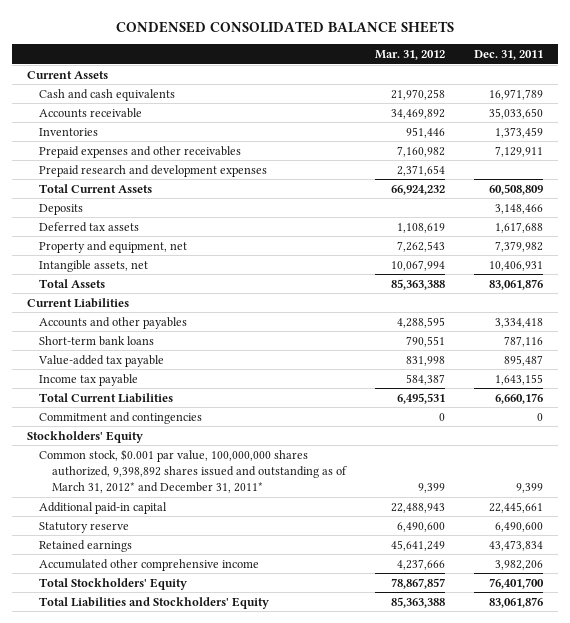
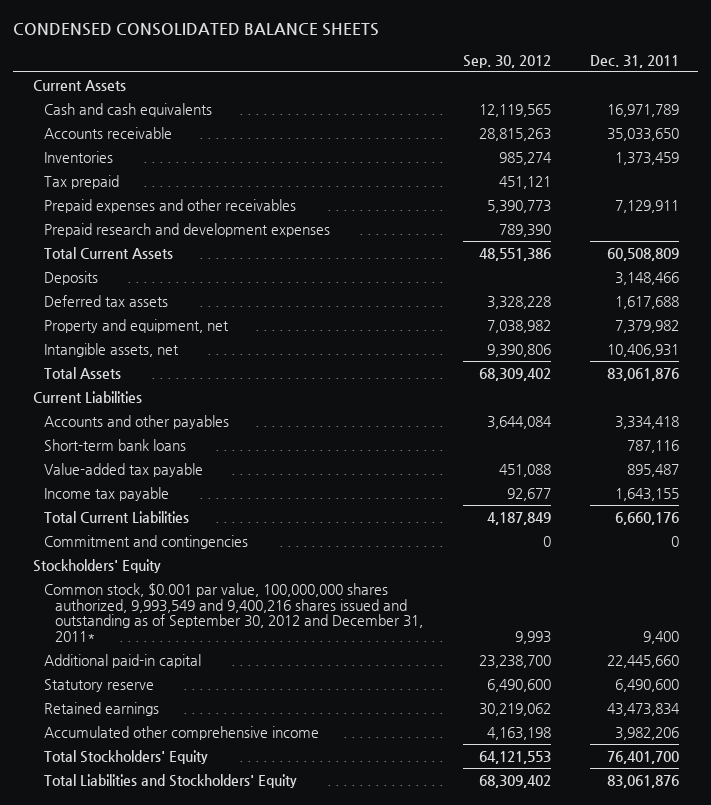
- | Mar. 31, 2012 | Dec. 31, 2011
+ | Sep. 30, 2012 | Dec. 31, 2011
+ Tax prepaid | 451,121 |
- Common stock, $0.001 par value, 100,000,000 shares authorized, 9,398,892 shares issued and outstanding as of March 31, 2012* and December 31, 2011* | 9,399 | 9,399
- Additional paid-in capital | 22,488,943 | 22,445,661
+ Common stock, $0.001 par value, 100,000,000 shares authorized, 9,993,549 and 9,400,216 shares issued and outstanding as of September 30, 2012 and December 31, 2011* | 9,993 | 9,400
+ Additional paid-in capital | 23,238,700 | 22,445,660

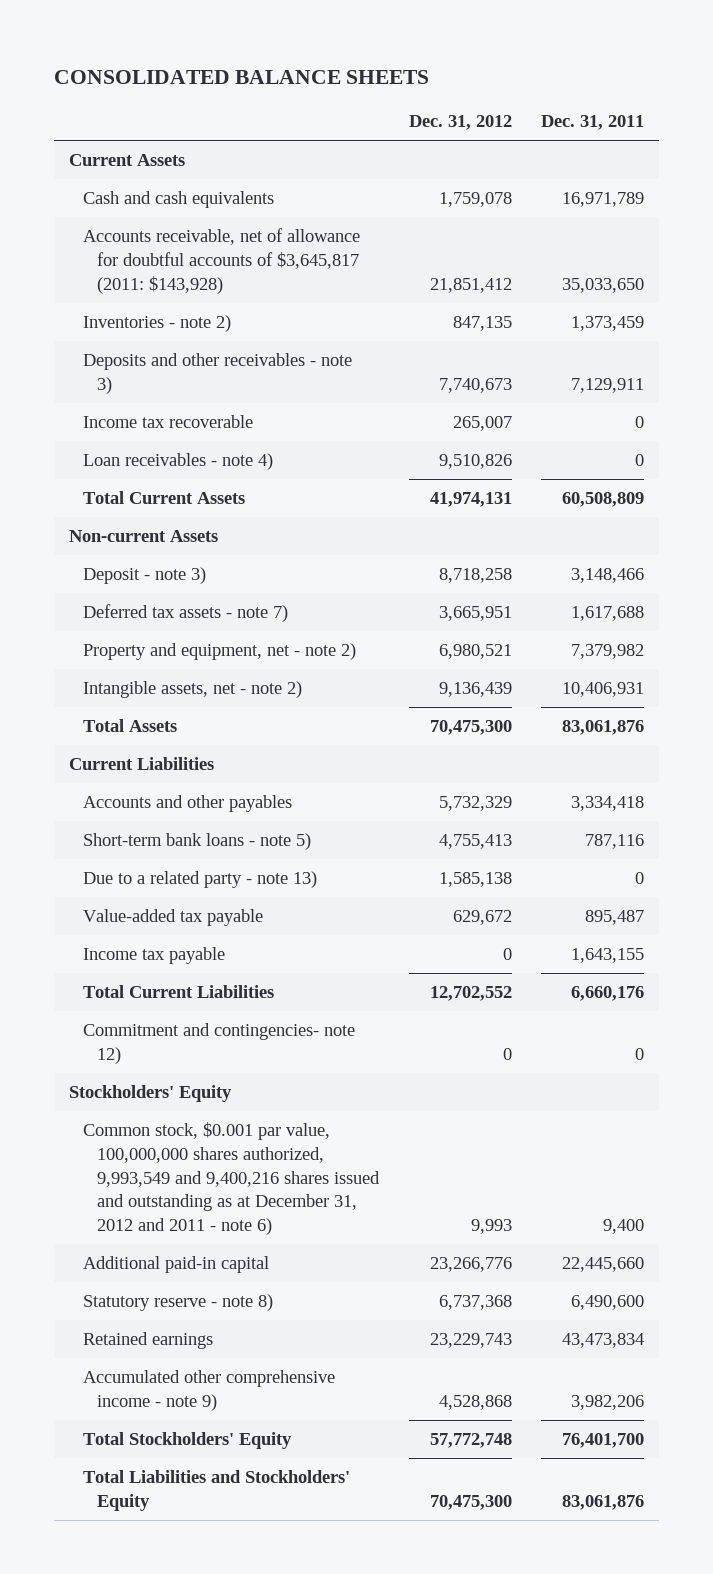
- CONDENSED CONSOLIDATED BALANCE SHEETS
+ CONSOLIDATED BALANCE SHEETS
- | Sep. 30, 2012 | Dec. 31, 2011
+ | Dec. 31, 2012 | Dec. 31, 2011
- Accounts receivable | 28,815,263 | 35,033,650
- Inventories | 985,274 | 1,373,459
- Tax prepaid | 451,121 |
- Prepaid expenses and other receivables | 5,390,773 | 7,129,911
- Prepaid research and development expenses | 789,390 |
+ Accounts receivable, net of allowance for doubtful accounts of $3,645,817 (2011: $143,928) | 21,851,412 | 35,033,650
+ Inventories - note 2) | 847,135 | 1,373,459
+ Deposits and other receivables - note 3) | 7,740,673 | 7,129,911
+ Income tax recoverable | 265,007 | 0
+ Loan receivables - note 4) | 9,510,826 | 0
- Deposits | | 3,148,466
- Deferred tax assets | 3,328,228 | 1,617,688
- Property and equipment, net | 7,038,982 | 7,379,982
- Intangible assets, net | 9,390,806 | 10,406,931
+ Non-current Assets
+ Deposit - note 3) | 8,718,258 | 3,148,466
+ Deferred tax assets - note 7) | 3,665,951 | 1,617,688
+ Property and equipment, net - note 2) | 6,980,521 | 7,379,982
+ Intangible assets, net - note 2) | 9,136,439 | 10,406,931
- Short-term bank loans | | 787,116
+ Short-term bank loans - note 5) | 4,755,413 | 787,116
+ Due to a related party - note 13) | 1,585,138 | 0
- Commitment and contingencies | 0 | 0
+ Commitment and contingencies- note 12) | 0 | 0
- Common stock, $0.001 par value, 100,000,000 shares authorized, 9,993,549 and 9,400,216 shares issued and outstanding as of September 30, 2012 and December 31, 2011* | 9,993 | 9,400
+ Common stock, $0.001 par value, 100,000,000 shares authorized, 9,993,549 and 9,400,216 shares issued and outstanding as at December 31, 2012 and 2011 - note 6) | 9,993 | 9,400
- Statutory reserve | 6,490,600 | 6,490,600
+ Statutory reserve - note 8) | 6,737,368 | 6,490,600
- Accumulated other comprehensive income | 4,163,198 | 3,982,206
+ Accumulated other comprehensive income - note 9) | 4,528,868 | 3,982,206

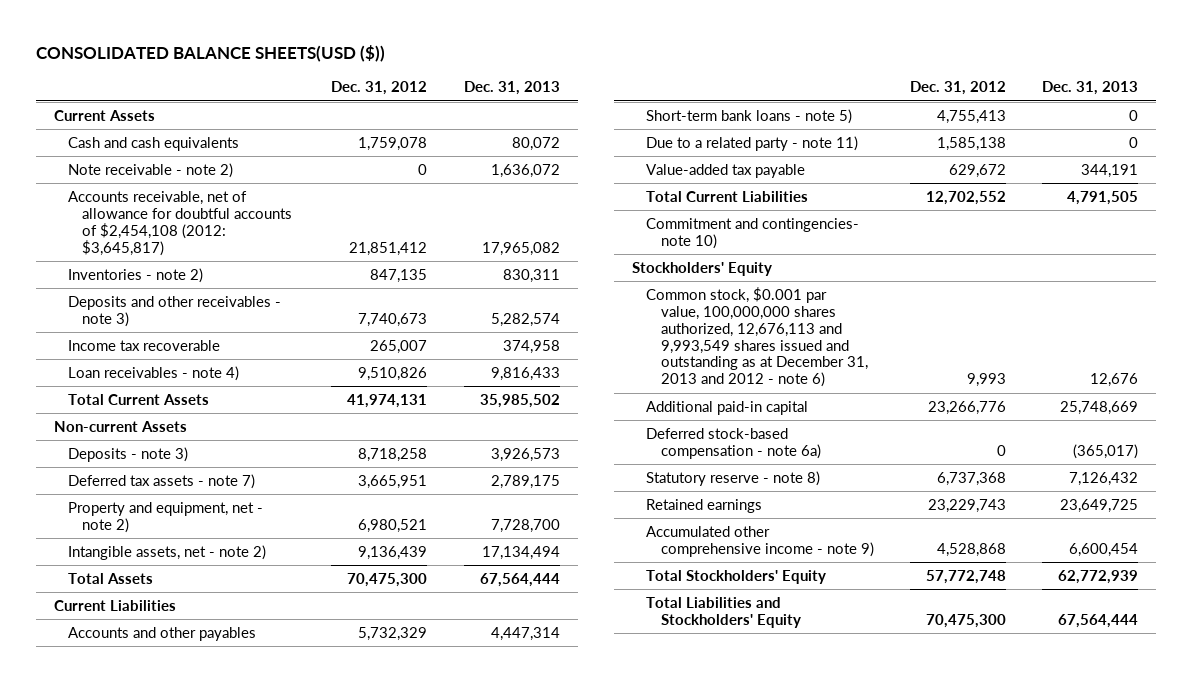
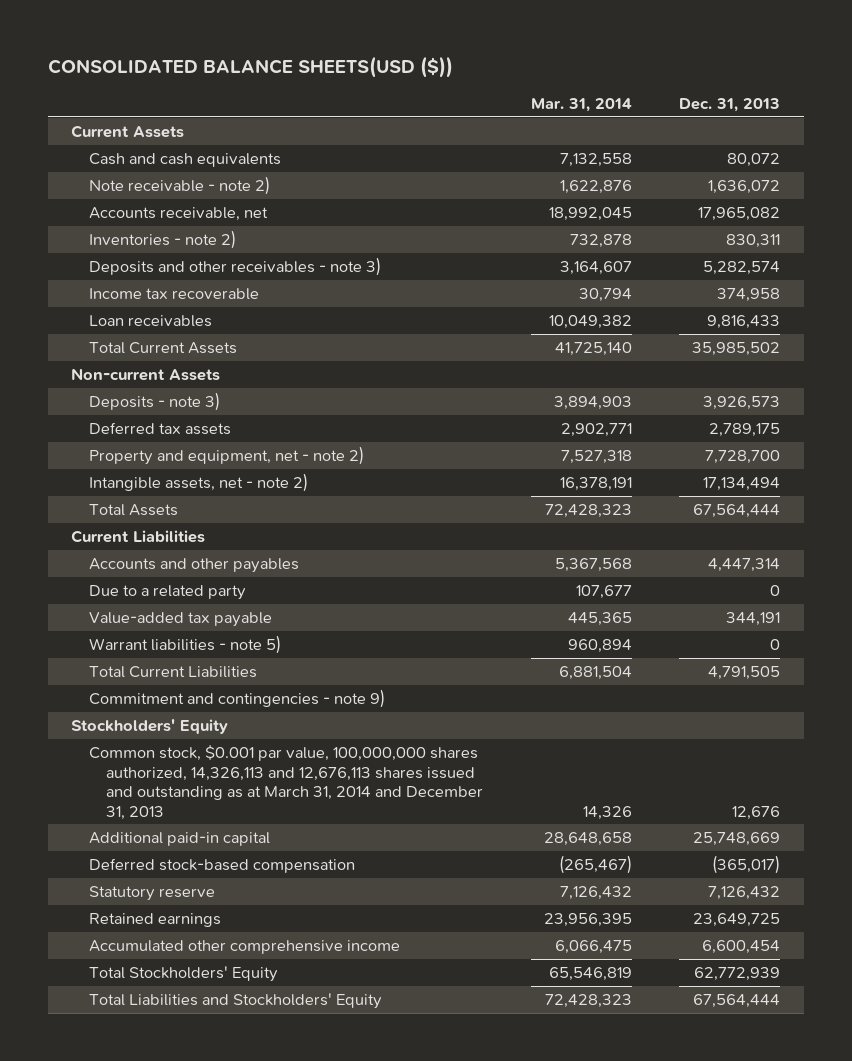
- | Dec. 31, 2012 | Dec. 31, 2013
+ | Mar. 31, 2014 | Dec. 31, 2013
- Accounts receivable, net of allowance for doubtful accounts of $2,454,108 (2012: $3,645,817) | 21,851,412 | 17,965,082
+ Accounts receivable, net | 18,992,045 | 17,965,082
- Loan receivables - note 4) | 9,510,826 | 9,816,433
+ Loan receivables | 10,049,382 | 9,816,433
- Deferred tax assets - note 7) | 3,665,951 | 2,789,175
+ Deferred tax assets | 2,902,771 | 2,789,175
- Short-term bank loans - note 5) | 4,755,413 | 0
- Due to a related party - note 11) | 1,585,138 | 0
+ Due to a related party | 107,677 | 0
+ Warrant liabilities - note 5) | 960,894 | 0
- Commitment and contingencies- note 10)
+ Commitment and contingencies - note 9)
- Common stock, $0.001 par value, 100,000,000 shares authorized, 12,676,113 and 9,993,549 shares issued and outstanding as at December 31, 2013 and 2012 - note 6) | 9,993 | 12,676
+ Common stock, $0.001 par value, 100,000,000 shares authorized, 14,326,113 and 12,676,113 shares issued and outstanding as at March 31, 2014 and December 31, 2013 | 14,326 | 12,676
- Deferred stock-based compensation - note 6a) | 0 | (365,017)
- Statutory reserve - note 8) | 6,737,368 | 7,126,432
+ Deferred stock-based compensation | (265,467) | (365,017)
+ Statutory reserve | 7,126,432 | 7,126,432
- Accumulated other comprehensive income - note 9) | 4,528,868 | 6,600,454
+ Accumulated other comprehensive income | 6,066,475 | 6,600,454

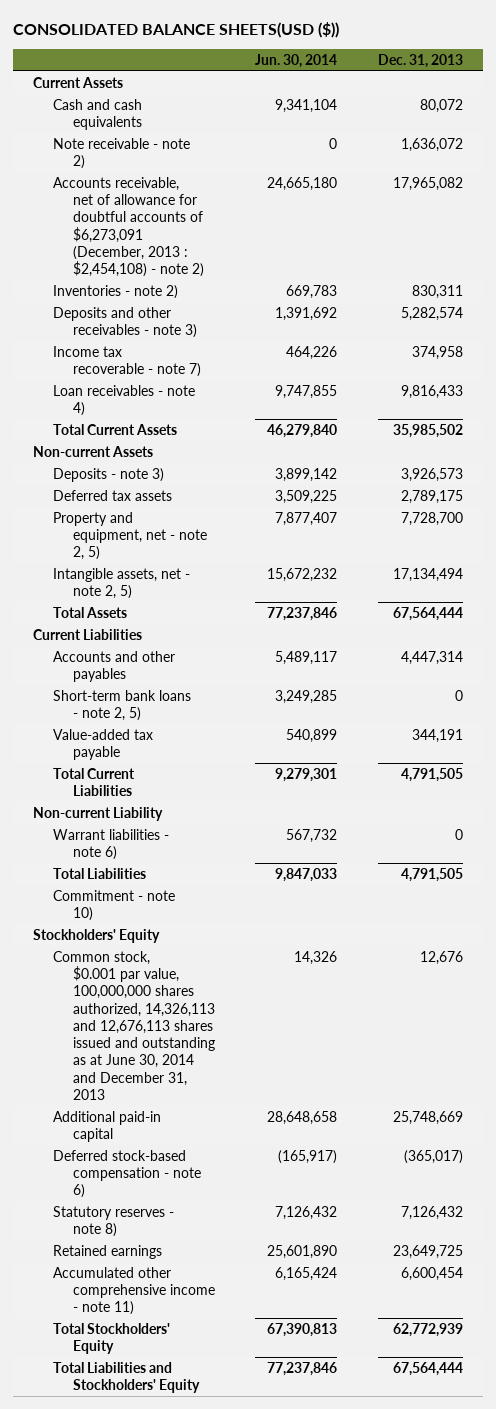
- | Mar. 31, 2014 | Dec. 31, 2013
+ | Jun. 30, 2014 | Dec. 31, 2013
- Accounts receivable, net | 18,992,045 | 17,965,082
+ Accounts receivable, net of allowance for doubtful accounts of $6,273,091 (December, 2013 : $2,454,108) - note 2) | 24,665,180 | 17,965,082
- Income tax recoverable | 30,794 | 374,958
- Loan receivables | 10,049,382 | 9,816,433
+ Income tax recoverable - note 7) | 464,226 | 374,958
+ Loan receivables - note 4) | 9,747,855 | 9,816,433
- Property and equipment, net - note 2) | 7,527,318 | 7,728,700
- Intangible assets, net - note 2) | 16,378,191 | 17,134,494
+ Property and equipment, net - note 2, 5) | 7,877,407 | 7,728,700
+ Intangible assets, net - note 2, 5) | 15,672,232 | 17,134,494
- Due to a related party | 107,677 | 0
+ Short-term bank loans - note 2, 5) | 3,249,285 | 0
- Warrant liabilities - note 5) | 960,894 | 0
- Commitment and contingencies - note 9)
+ Non-current Liability
+ Warrant liabilities - note 6) | 567,732 | 0
+ Total Liabilities | 9,847,033 | 4,791,505
+ Commitment - note 10)
- Common stock, $0.001 par value, 100,000,000 shares authorized, 14,326,113 and 12,676,113 shares issued and outstanding as at March 31, 2014 and December 31, 2013 | 14,326 | 12,676
+ Common stock, $0.001 par value, 100,000,000 shares authorized, 14,326,113 and 12,676,113 shares issued and outstanding as at June 30, 2014 and December 31, 2013 | 14,326 | 12,676
- Deferred stock-based compensation | (265,467) | (365,017)
- Statutory reserve | 7,126,432 | 7,126,432
+ Deferred stock-based compensation - note 6) | (165,917) | (365,017)
+ Statutory reserves - note 8) | 7,126,432 | 7,126,432
- Accumulated other comprehensive income | 6,066,475 | 6,600,454
+ Accumulated other comprehensive income - note 11) | 6,165,424 | 6,600,454

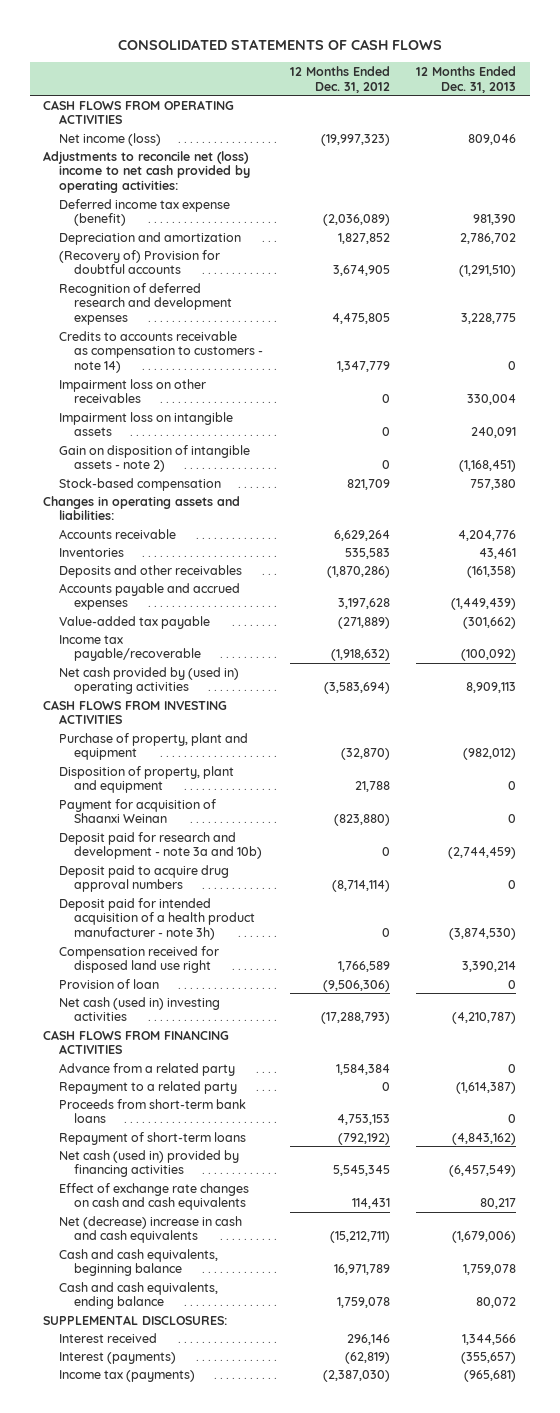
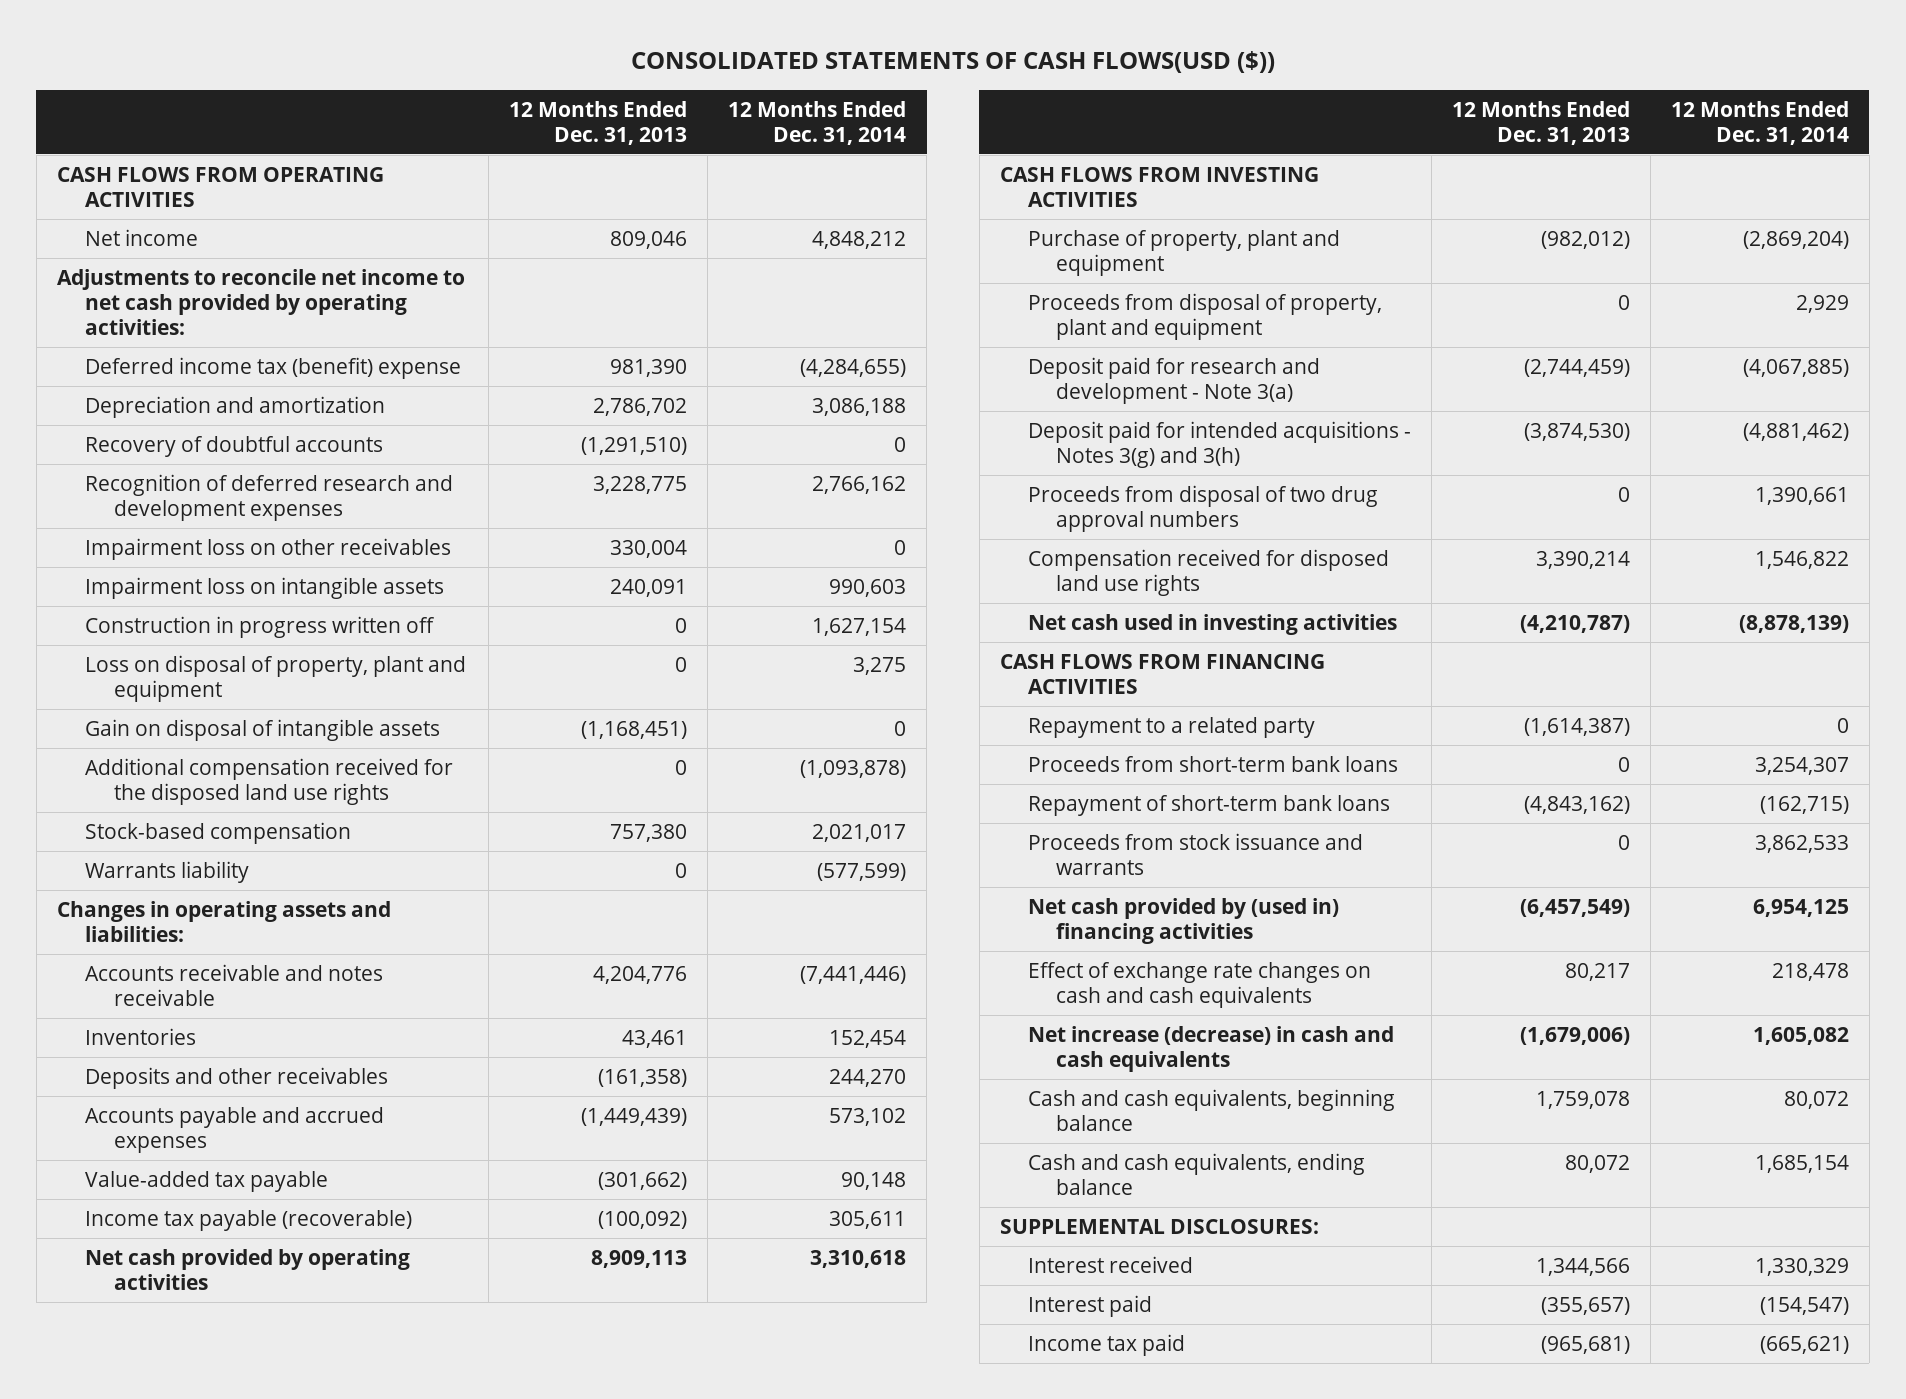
- CONSOLIDATED STATEMENTS OF CASH FLOWS
+ CONSOLIDATED STATEMENTS OF CASH FLOWS(USD ($))
- | 12 Months Ended Dec. 31, 2012 | 12 Months Ended Dec. 31, 2013
+ | 12 Months Ended Dec. 31, 2013 | 12 Months Ended Dec. 31, 2014
- Net income (loss) | (19,997,323) | 809,046
- Adjustments to reconcile net (loss) income to net cash provided by operating activities:
- Deferred income tax expense (benefit) | (2,036,089) | 981,390
+ Net income | 809,046 | 4,848,212
+ Adjustments to reconcile net income to net cash provided by operating activities:
+ Deferred income tax (benefit) expense | 981,390 | (4,284,655)
- (Recovery of) Provision for doubtful accounts | 3,674,905 | (1,291,510)
+ Recovery of doubtful accounts | (1,291,510) | 0
- Credits to accounts receivable as compensation to customers - note 14) | 1,347,779 | 0
- Gain on disposition of intangible assets - note 2) | 0 | (1,168,451)
+ Construction in progress written off | 0 | 1,627,154
+ Loss on disposal of property, plant and equipment | 0 | 3,275
+ Gain on disposal of intangible assets | (1,168,451) | 0
+ Additional compensation received for the disposed land use rights | 0 | (1,093,878)
+ Warrants liability | 0 | (577,599)
- Accounts receivable | 6,629,264 | 4,204,776
+ Accounts receivable and notes receivable | 4,204,776 | (7,441,446)
- Income tax payable/recoverable | (1,918,632) | (100,092)
- Net cash provided by (used in) operating activities | (3,583,694) | 8,909,113
+ Income tax payable (recoverable) | (100,092) | 305,611
+ Net cash provided by operating activities | 8,909,113 | 3,310,618
- Disposition of property, plant and equipment | 21,788 | 0
- Payment for acquisition of Shaanxi Weinan | (823,880) | 0
- Deposit paid for research and development - note 3a and 10b) | 0 | (2,744,459)
- Deposit paid to acquire drug approval numbers | (8,714,114) | 0
- Deposit paid for intended acquisition of a health product manufacturer - note 3h) | 0 | (3,874,530)
- Compensation received for disposed land use right | 1,766,589 | 3,390,214
- Provision of loan | (9,506,306) | 0
- Net cash (used in) investing activities | (17,288,793) | (4,210,787)
+ Proceeds from disposal of property, plant and equipment | 0 | 2,929
+ Deposit paid for research and development - Note 3(a) | (2,744,459) | (4,067,885)
+ Deposit paid for intended acquisitions - Notes 3(g) and 3(h) | (3,874,530) | (4,881,462)
+ Proceeds from disposal of two drug approval numbers | 0 | 1,390,661
+ Compensation received for disposed land use rights | 3,390,214 | 1,546,822
+ Net cash used in investing activities | (4,210,787) | (8,878,139)
- Advance from a related party | 1,584,384 | 0
- Repayment of short-term loans | (792,192) | (4,843,162)
- Net cash (used in) provided by financing activities | 5,545,345 | (6,457,549)
+ Repayment of short-term bank loans | (4,843,162) | (162,715)
+ Proceeds from stock issuance and warrants | 0 | 3,862,533
+ Net cash provided by (used in) financing activities | (6,457,549) | 6,954,125
- Net (decrease) increase in cash and cash equivalents | (15,212,711) | (1,679,006)
+ Net increase (decrease) in cash and cash equivalents | (1,679,006) | 1,605,082
- Interest (payments) | (62,819) | (355,657)
- Income tax (payments) | (2,387,030) | (965,681)
+ Interest paid | (355,657) | (154,547)
+ Income tax paid | (965,681) | (665,621)

